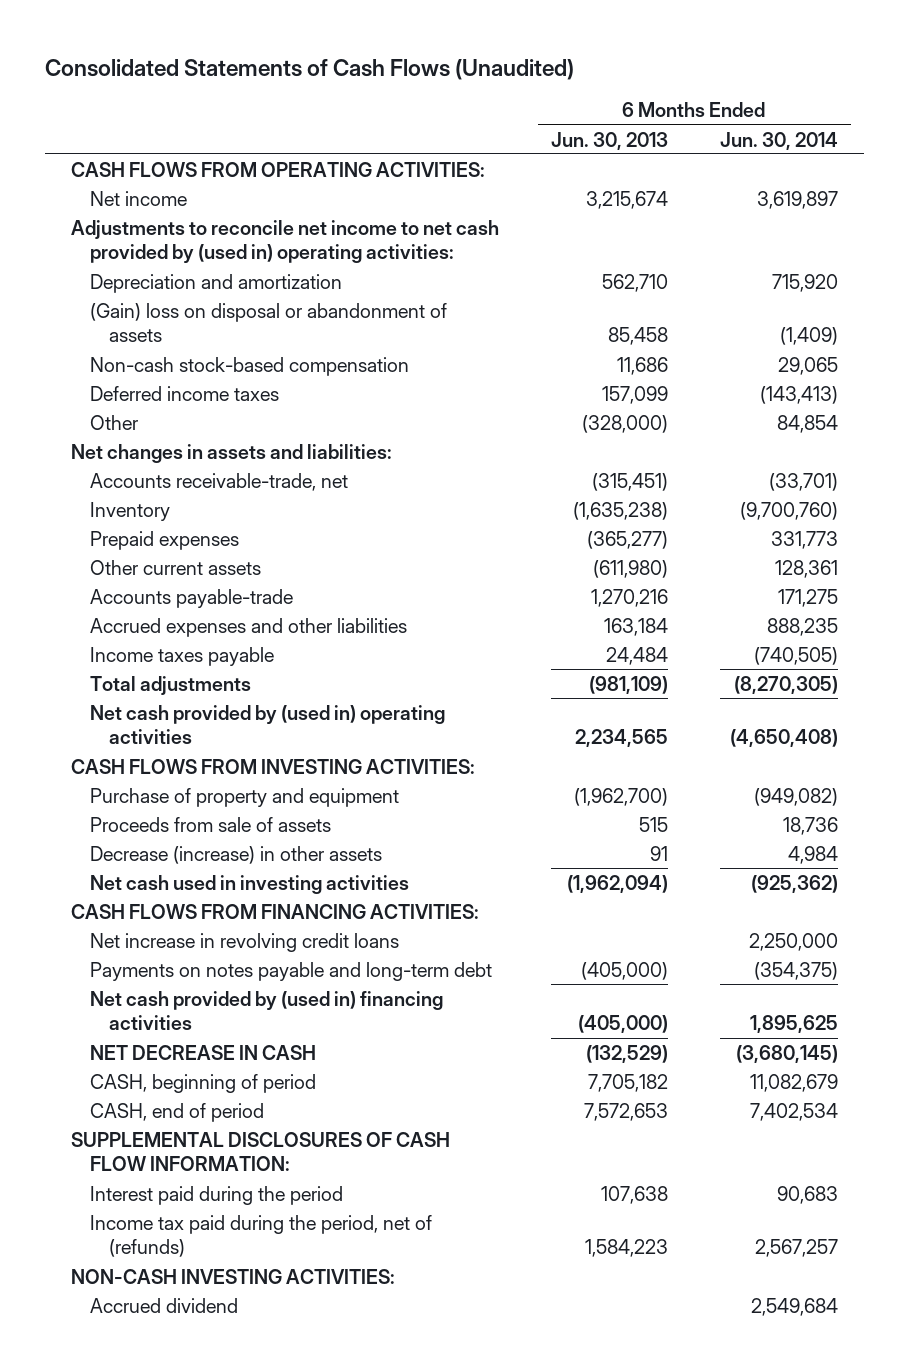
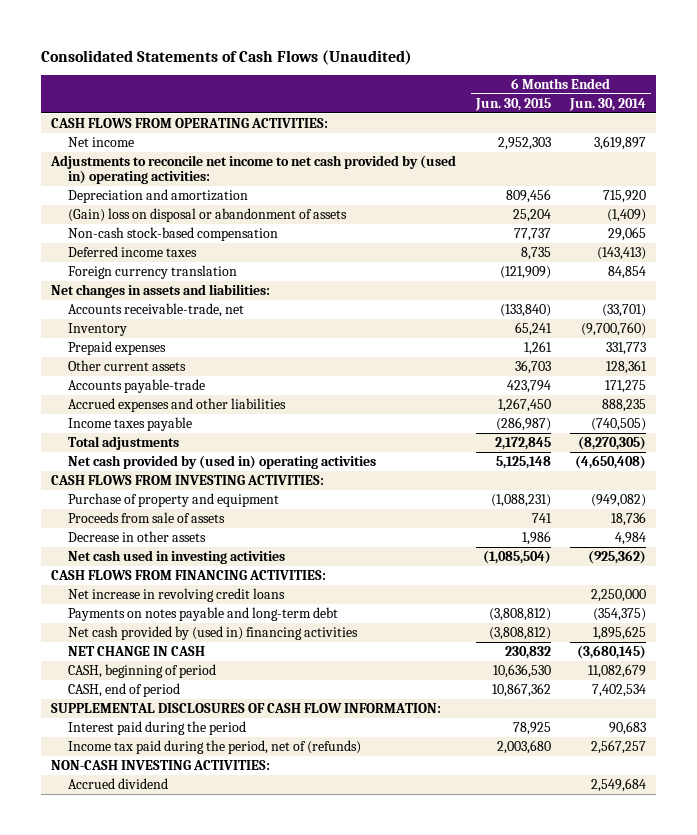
- | 6 Months Ended Jun. 30, 2013 | 6 Months Ended Jun. 30, 2014
+ | 6 Months Ended Jun. 30, 2015 | 6 Months Ended Jun. 30, 2014
- Other | (328,000) | 84,854
+ Foreign currency translation | (121,909) | 84,854
- Decrease (increase) in other assets | 91 | 4,984
+ Decrease in other assets | 1,986 | 4,984
- NET DECREASE IN CASH | (132,529) | (3,680,145)
+ NET CHANGE IN CASH | 230,832 | (3,680,145)

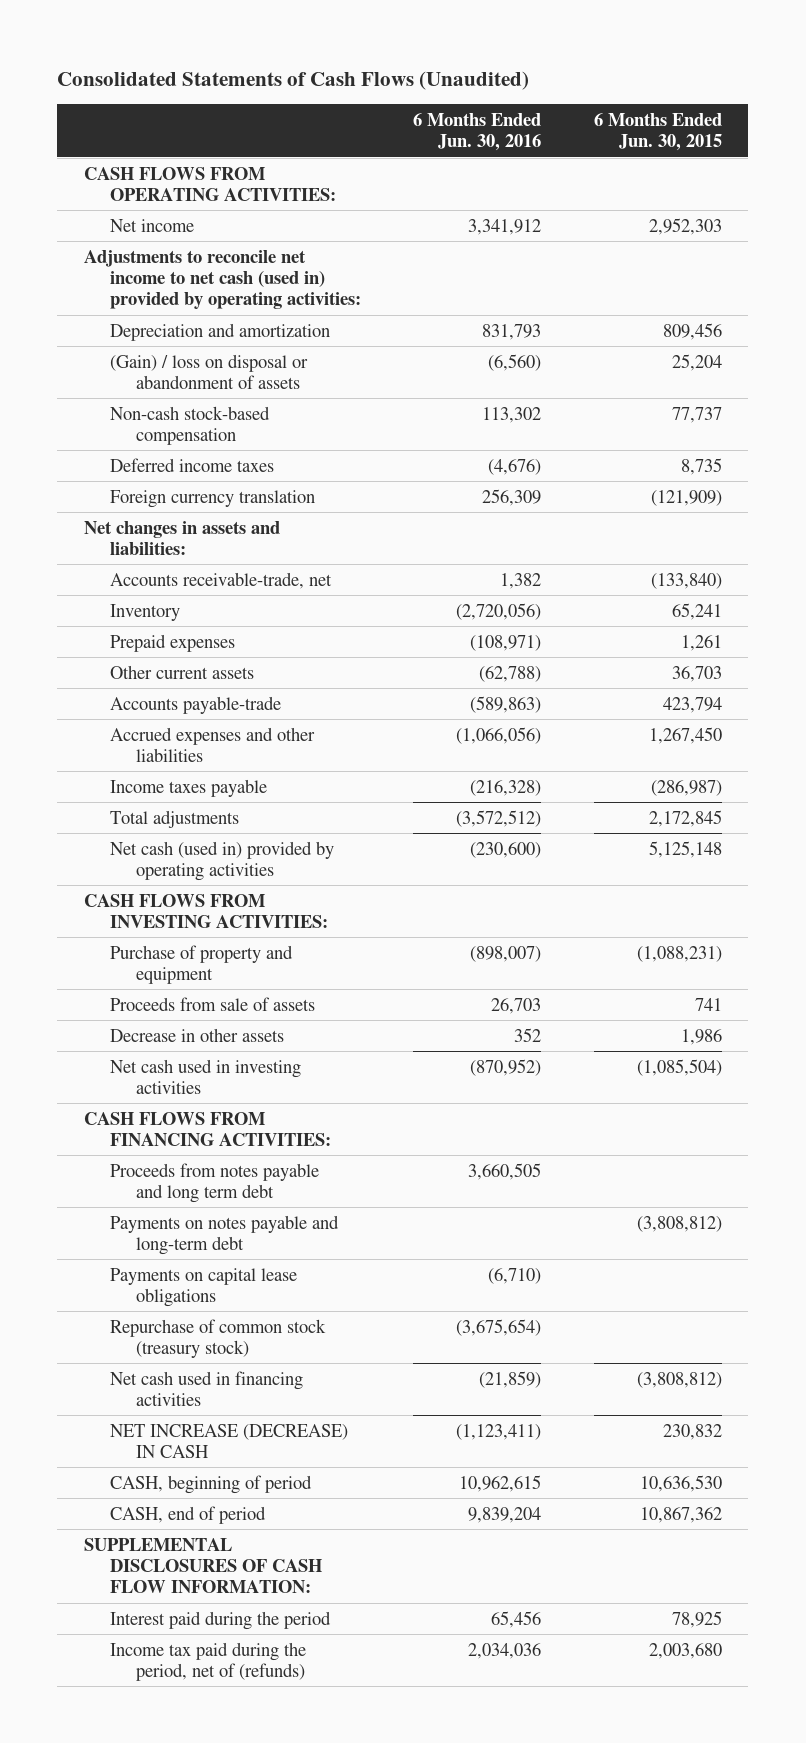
- | 6 Months Ended Jun. 30, 2015 | 6 Months Ended Jun. 30, 2014
+ | 6 Months Ended Jun. 30, 2016 | 6 Months Ended Jun. 30, 2015
- Adjustments to reconcile net income to net cash provided by (used in) operating activities:
+ Adjustments to reconcile net income to net cash (used in) provided by operating activities:
- (Gain) loss on disposal or abandonment of assets | 25,204 | (1,409)
+ (Gain) / loss on disposal or abandonment of assets | (6,560) | 25,204
- Net cash provided by (used in) operating activities | 5,125,148 | (4,650,408)
+ Net cash (used in) provided by operating activities | (230,600) | 5,125,148
- Net increase in revolving credit loans | | 2,250,000
+ Proceeds from notes payable and long term debt | 3,660,505 |
- Net cash provided by (used in) financing activities | (3,808,812) | 1,895,625
- NET CHANGE IN CASH | 230,832 | (3,680,145)
+ Payments on capital lease obligations | (6,710) |
+ Repurchase of common stock (treasury stock) | (3,675,654) |
+ Net cash used in financing activities | (21,859) | (3,808,812)
+ NET INCREASE (DECREASE) IN CASH | (1,123,411) | 230,832
- NON-CASH INVESTING ACTIVITIES:
- Accrued dividend | | 2,549,684

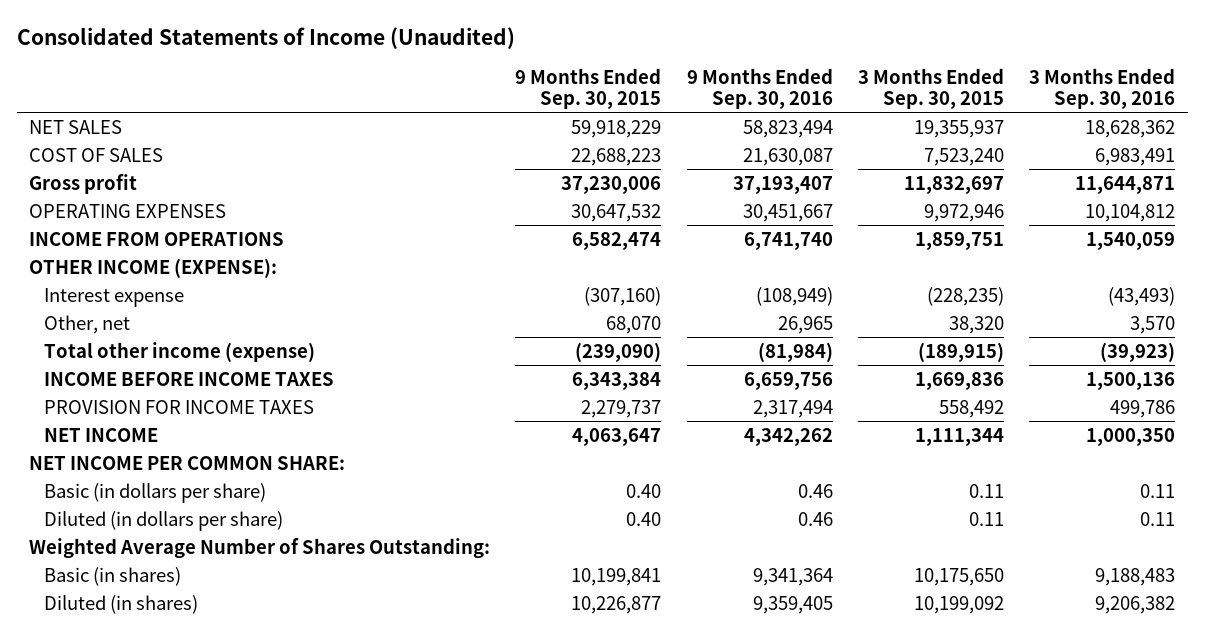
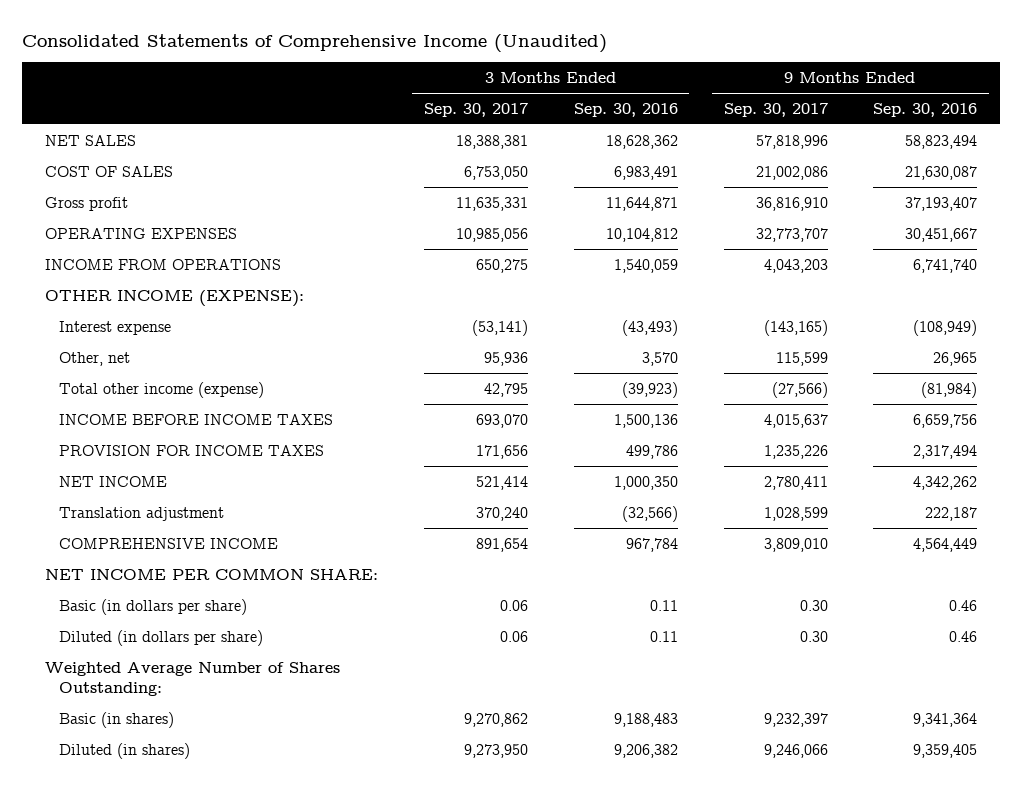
- Consolidated Statements of Income (Unaudited)
+ Consolidated Statements of Comprehensive Income (Unaudited)
- | 9 Months Ended Sep. 30, 2015 | 9 Months Ended Sep. 30, 2016 | 3 Months Ended Sep. 30, 2015 | 3 Months Ended Sep. 30, 2016
+ | 3 Months Ended Sep. 30, 2017 | 3 Months Ended Sep. 30, 2016 | 9 Months Ended Sep. 30, 2017 | 9 Months Ended Sep. 30, 2016
+ Translation adjustment | 370,240 | (32,566) | 1,028,599 | 222,187
+ COMPREHENSIVE INCOME | 891,654 | 967,784 | 3,809,010 | 4,564,449

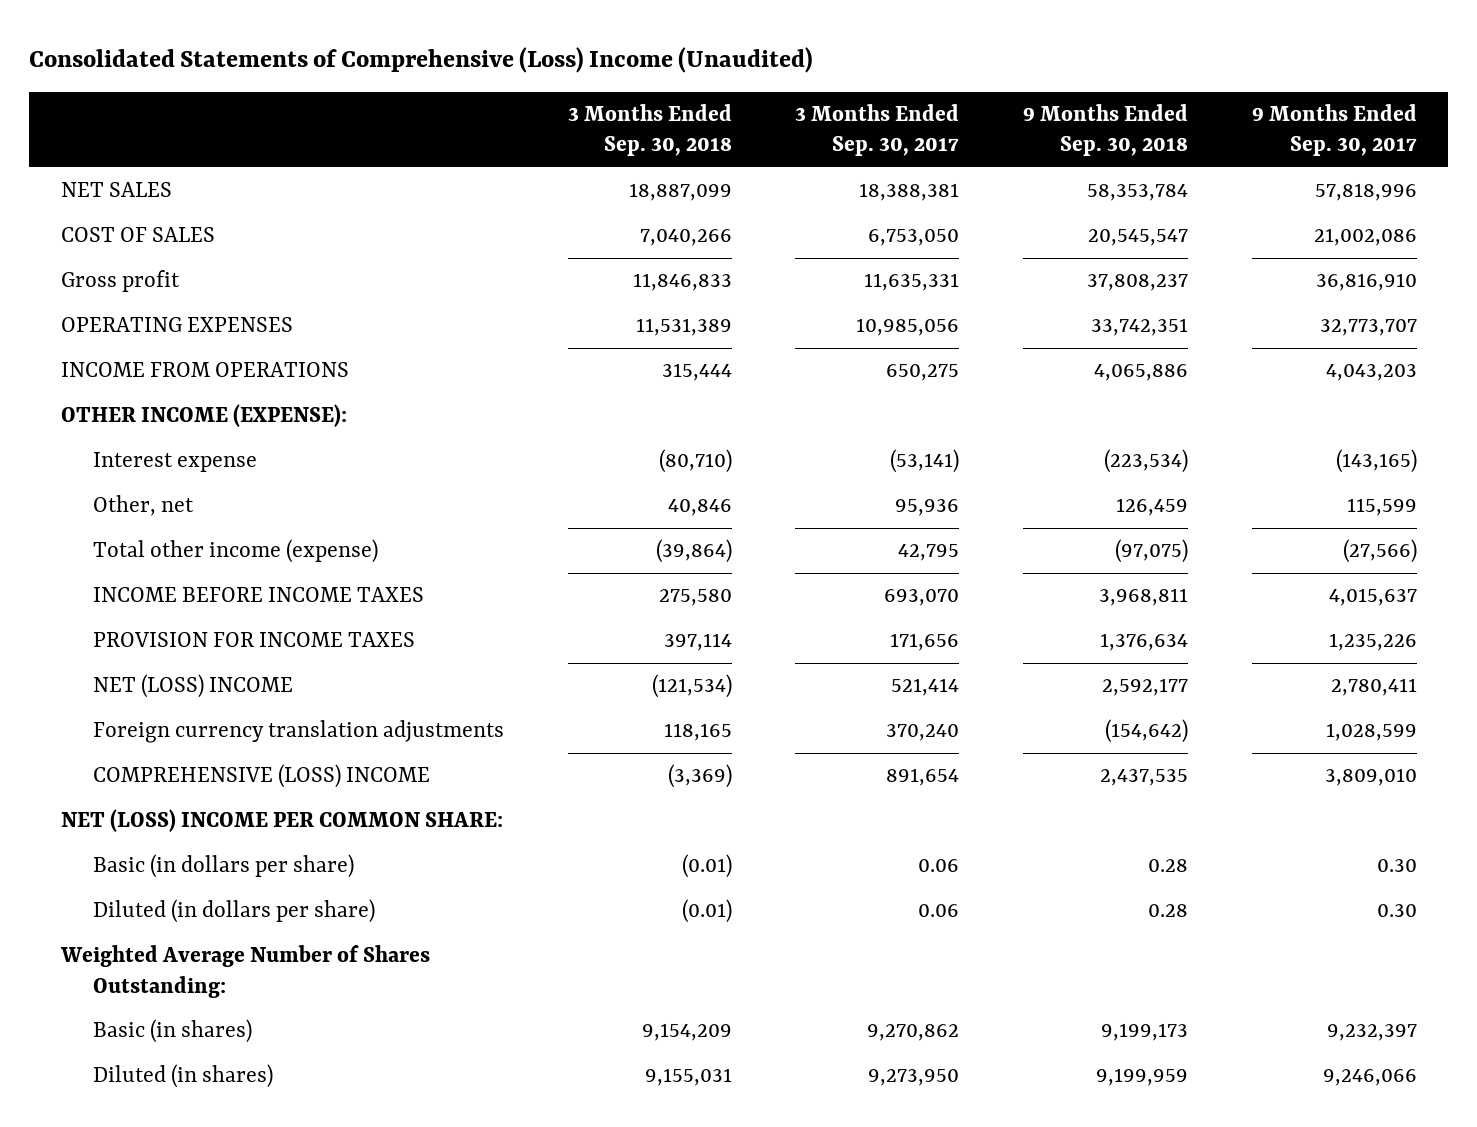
- Consolidated Statements of Comprehensive Income (Unaudited)
+ Consolidated Statements of Comprehensive (Loss) Income (Unaudited)
- | 3 Months Ended Sep. 30, 2017 | 3 Months Ended Sep. 30, 2016 | 9 Months Ended Sep. 30, 2017 | 9 Months Ended Sep. 30, 2016
+ | 3 Months Ended Sep. 30, 2018 | 3 Months Ended Sep. 30, 2017 | 9 Months Ended Sep. 30, 2018 | 9 Months Ended Sep. 30, 2017
- NET INCOME | 521,414 | 1,000,350 | 2,780,411 | 4,342,262
- Translation adjustment | 370,240 | (32,566) | 1,028,599 | 222,187
- COMPREHENSIVE INCOME | 891,654 | 967,784 | 3,809,010 | 4,564,449
- NET INCOME PER COMMON SHARE:
+ NET (LOSS) INCOME | (121,534) | 521,414 | 2,592,177 | 2,780,411
+ Foreign currency translation adjustments | 118,165 | 370,240 | (154,642) | 1,028,599
+ COMPREHENSIVE (LOSS) INCOME | (3,369) | 891,654 | 2,437,535 | 3,809,010
+ NET (LOSS) INCOME PER COMMON SHARE:

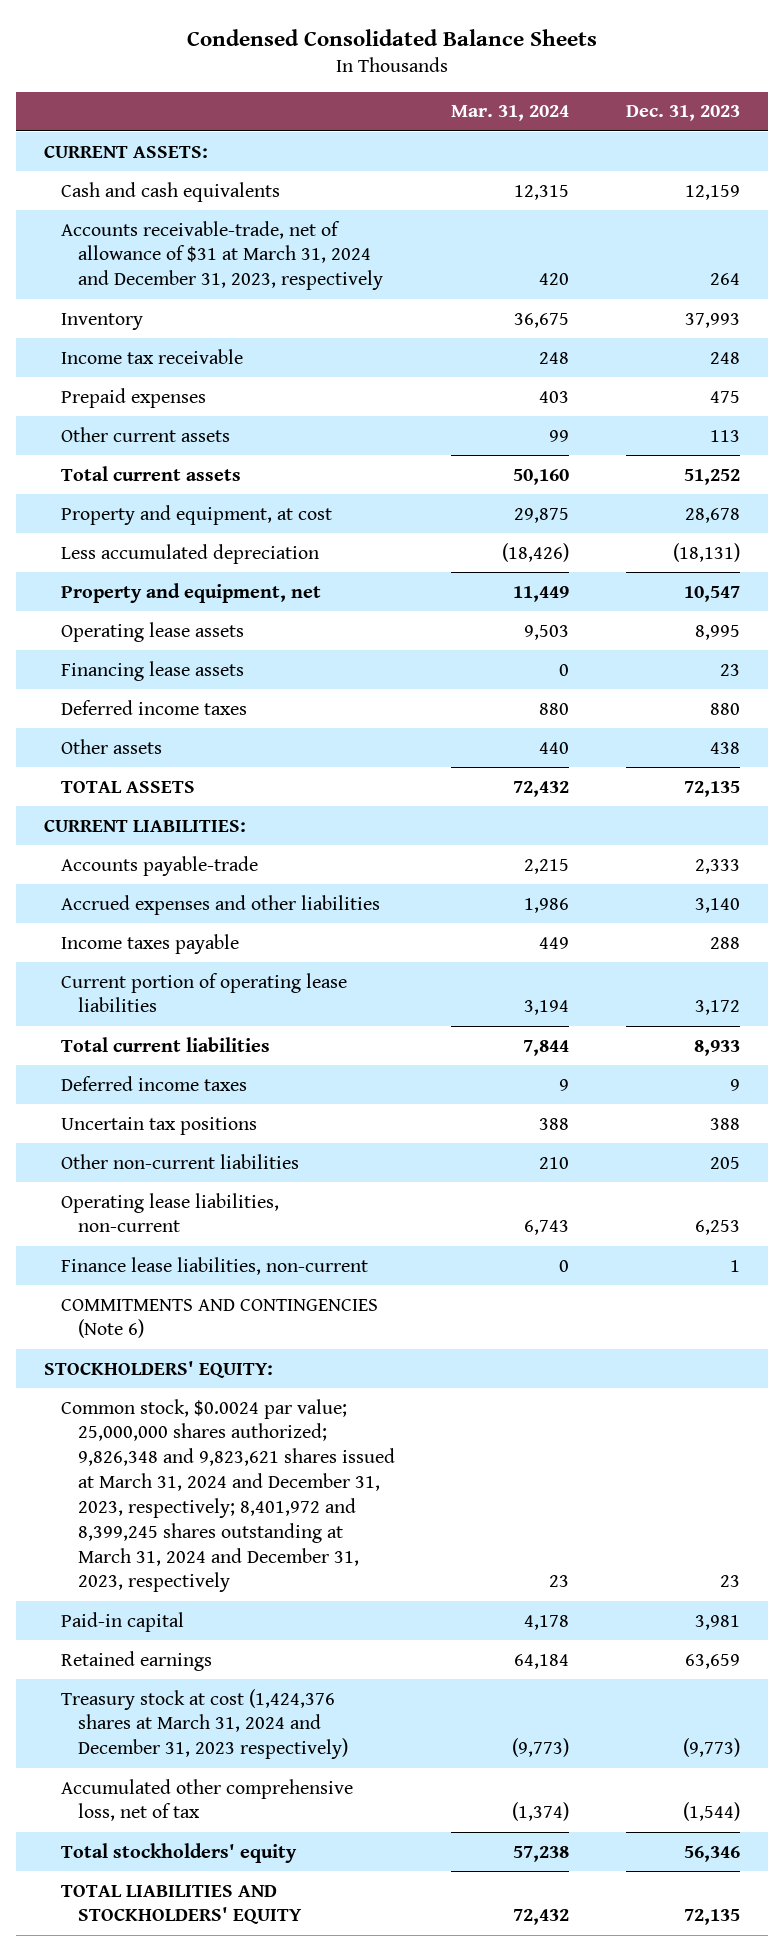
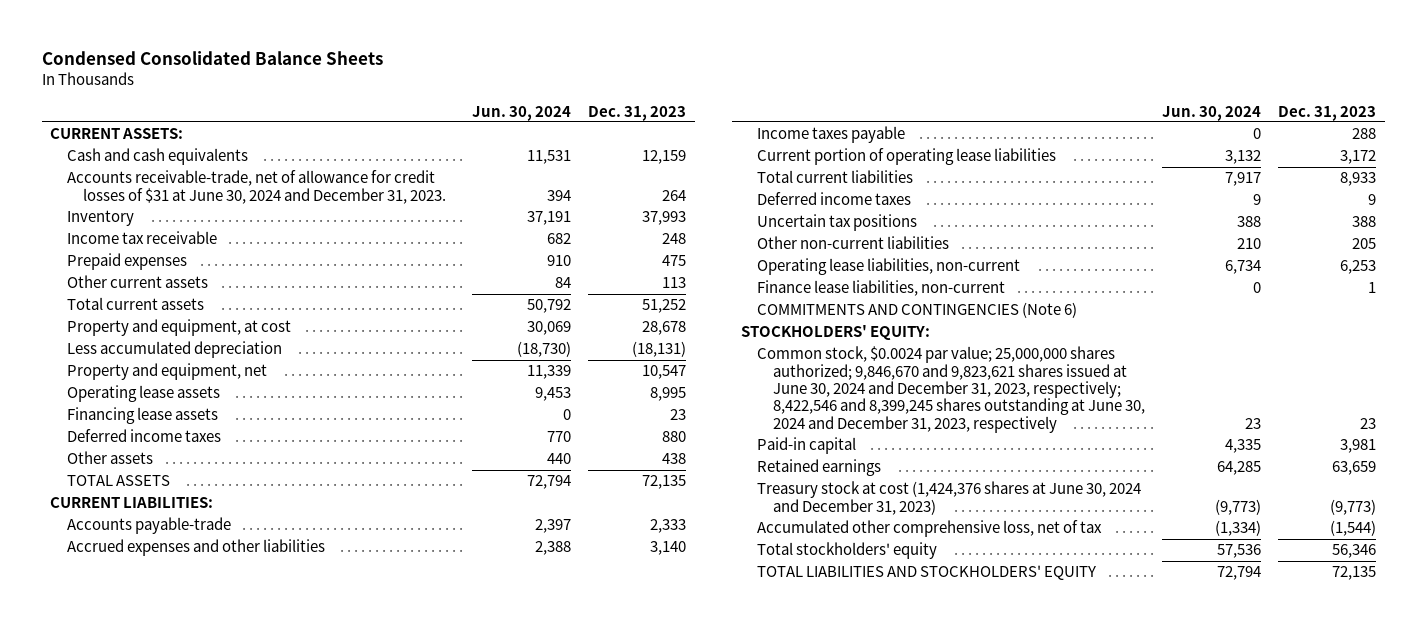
- | Mar. 31, 2024 | Dec. 31, 2023
+ | Jun. 30, 2024 | Dec. 31, 2023
- Accounts receivable-trade, net of allowance of $31 at March 31, 2024 and December 31, 2023, respectively | 420 | 264
+ Accounts receivable-trade, net of allowance for credit losses of $31 at June 30, 2024 and December 31, 2023. | 394 | 264
- Common stock, $0.0024 par value; 25,000,000 shares authorized; 9,826,348 and 9,823,621 shares issued at March 31, 2024 and December 31, 2023, respectively; 8,401,972 and 8,399,245 shares outstanding at March 31, 2024 and December 31, 2023, respectively | 23 | 23
+ Common stock, $0.0024 par value; 25,000,000 shares authorized; 9,846,670 and 9,823,621 shares issued at June 30, 2024 and December 31, 2023, respectively; 8,422,546 and 8,399,245 shares outstanding at June 30, 2024 and December 31, 2023, respectively | 23 | 23
- Treasury stock at cost (1,424,376 shares at March 31, 2024 and December 31, 2023 respectively) | (9,773) | (9,773)
+ Treasury stock at cost (1,424,376 shares at June 30, 2024 and December 31, 2023) | (9,773) | (9,773)

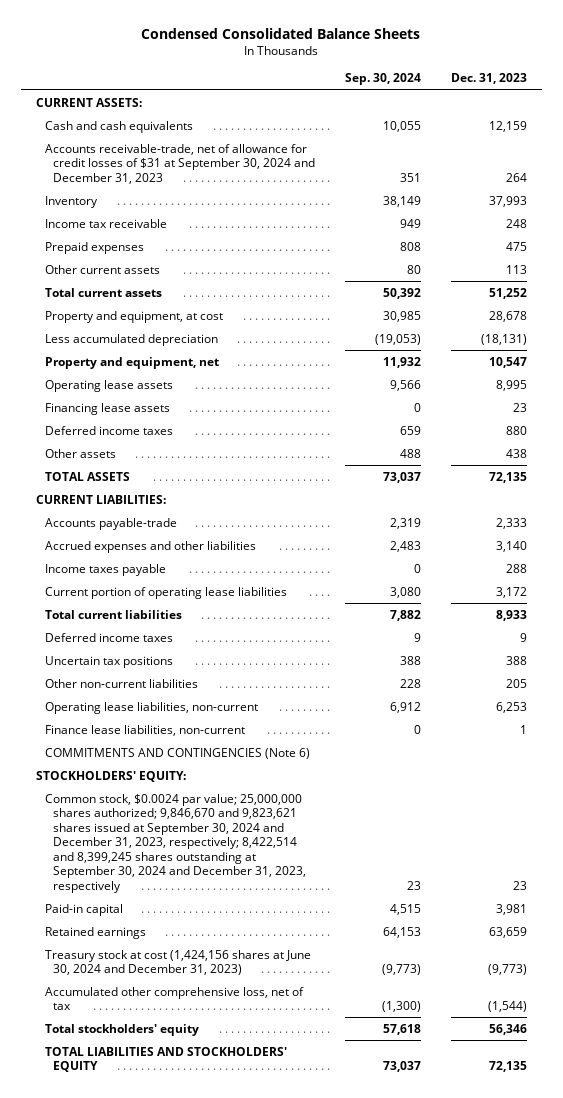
- | Jun. 30, 2024 | Dec. 31, 2023
+ | Sep. 30, 2024 | Dec. 31, 2023
- Accounts receivable-trade, net of allowance for credit losses of $31 at June 30, 2024 and December 31, 2023. | 394 | 264
+ Accounts receivable-trade, net of allowance for credit losses of $31 at September 30, 2024 and December 31, 2023 | 351 | 264
- Common stock, $0.0024 par value; 25,000,000 shares authorized; 9,846,670 and 9,823,621 shares issued at June 30, 2024 and December 31, 2023, respectively; 8,422,546 and 8,399,245 shares outstanding at June 30, 2024 and December 31, 2023, respectively | 23 | 23
+ Common stock, $0.0024 par value; 25,000,000 shares authorized; 9,846,670 and 9,823,621 shares issued at September 30, 2024 and December 31, 2023, respectively; 8,422,514 and 8,399,245 shares outstanding at September 30, 2024 and December 31, 2023, respectively | 23 | 23
- Treasury stock at cost (1,424,376 shares at June 30, 2024 and December 31, 2023) | (9,773) | (9,773)
+ Treasury stock at cost (1,424,156 shares at June 30, 2024 and December 31, 2023) | (9,773) | (9,773)

